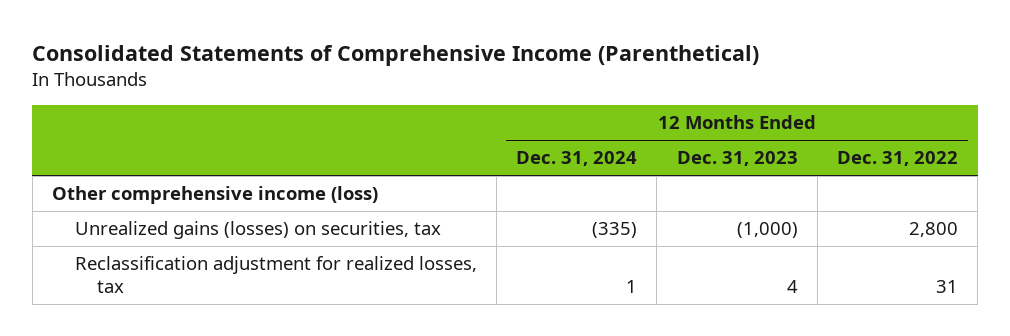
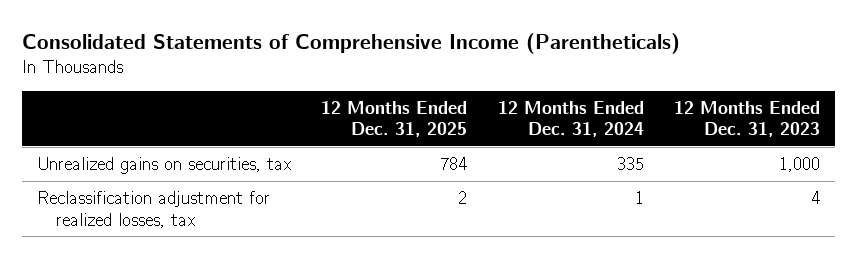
- Consolidated Statements of Comprehensive Income (Parenthetical)
+ Consolidated Statements of Comprehensive Income (Parentheticals)
- | 12 Months Ended Dec. 31, 2024 | 12 Months Ended Dec. 31, 2023 | 12 Months Ended Dec. 31, 2022
+ | 12 Months Ended Dec. 31, 2025 | 12 Months Ended Dec. 31, 2024 | 12 Months Ended Dec. 31, 2023
- Other comprehensive income (loss)
- Unrealized gains (losses) on securities, tax | (335) | (1,000) | 2,800
+ Unrealized gains on securities, tax | 784 | 335 | 1,000

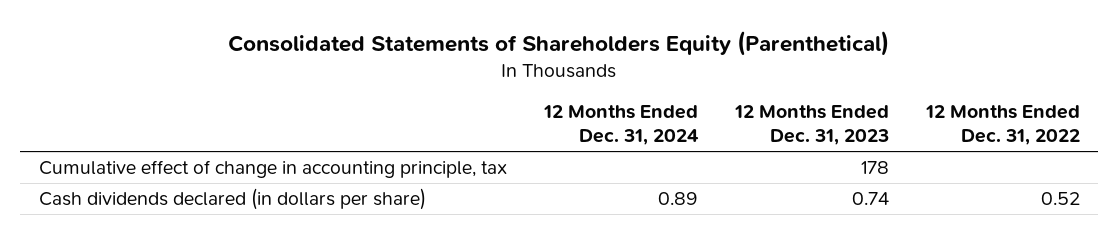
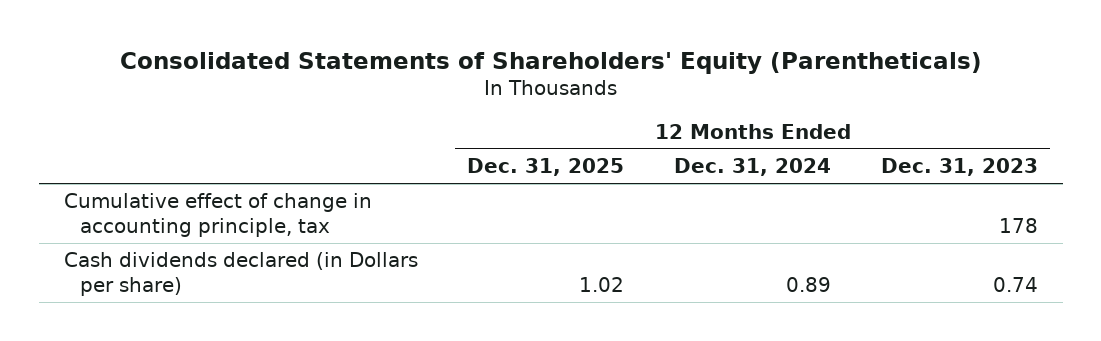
- Consolidated Statements of Shareholders Equity (Parenthetical)
+ Consolidated Statements of Shareholders' Equity (Parentheticals)
- | 12 Months Ended Dec. 31, 2024 | 12 Months Ended Dec. 31, 2023 | 12 Months Ended Dec. 31, 2022
+ | 12 Months Ended Dec. 31, 2025 | 12 Months Ended Dec. 31, 2024 | 12 Months Ended Dec. 31, 2023
- Cash dividends declared (in dollars per share) | 0.89 | 0.74 | 0.52
+ Cash dividends declared (in Dollars per share) | 1.02 | 0.89 | 0.74

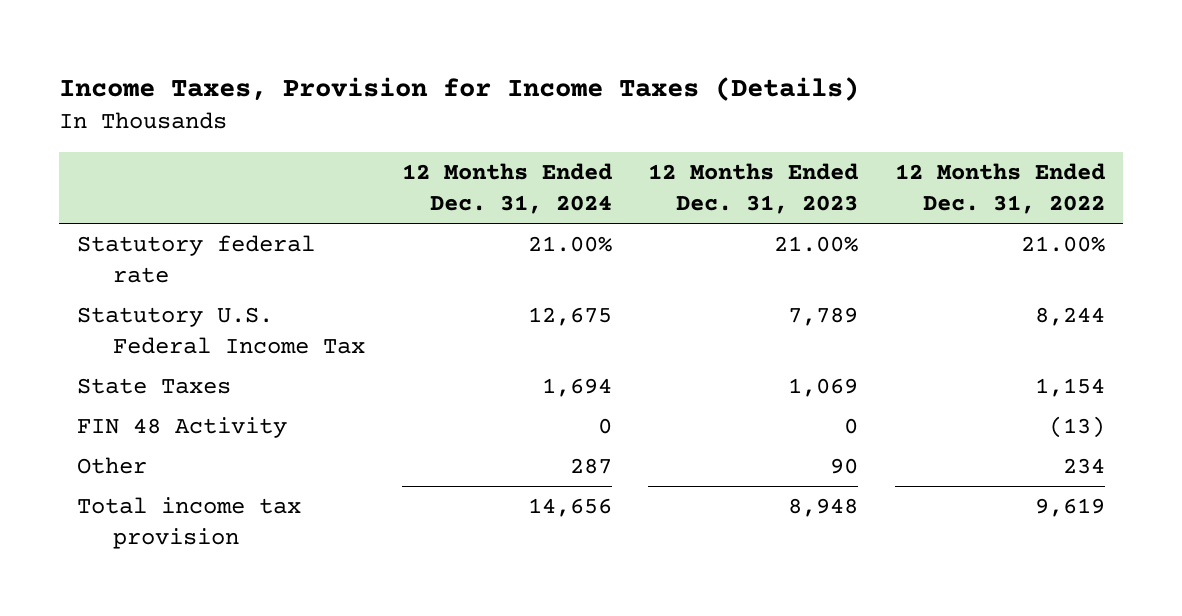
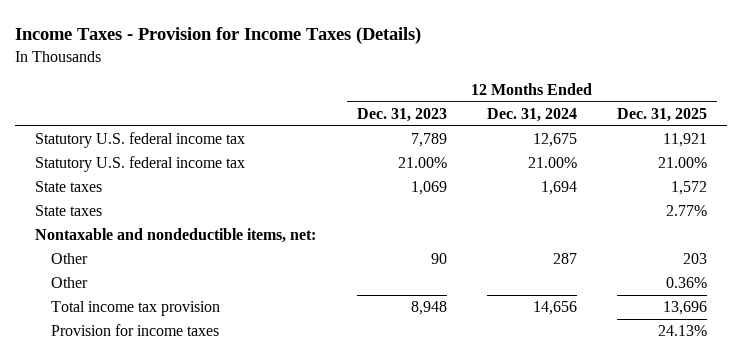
- Income Taxes, Provision for Income Taxes (Details)
+ Income Taxes - Provision for Income Taxes (Details)
- | 12 Months Ended Dec. 31, 2024 | 12 Months Ended Dec. 31, 2023 | 12 Months Ended Dec. 31, 2022
+ | 12 Months Ended Dec. 31, 2023 | 12 Months Ended Dec. 31, 2024 | 12 Months Ended Dec. 31, 2025
- Statutory federal rate | 21.00% | 21.00% | 21.00%
- Statutory U.S. Federal Income Tax | 12,675 | 7,789 | 8,244
- State Taxes | 1,694 | 1,069 | 1,154
- FIN 48 Activity | 0 | 0 | (13)
+ Statutory U.S. federal income tax | 7,789 | 12,675 | 11,921
+ Statutory U.S. federal income tax | 21.00% | 21.00% | 21.00%
+ State taxes | 1,069 | 1,694 | 1,572
+ State taxes | | | 2.77%
+ Nontaxable and nondeductible items, net:
+ Other | | | 0.36%
+ Provision for income taxes | | | 24.13%

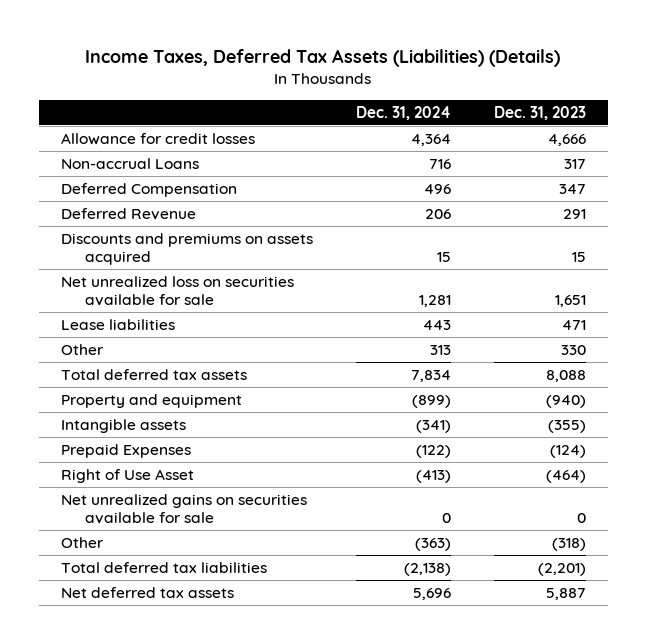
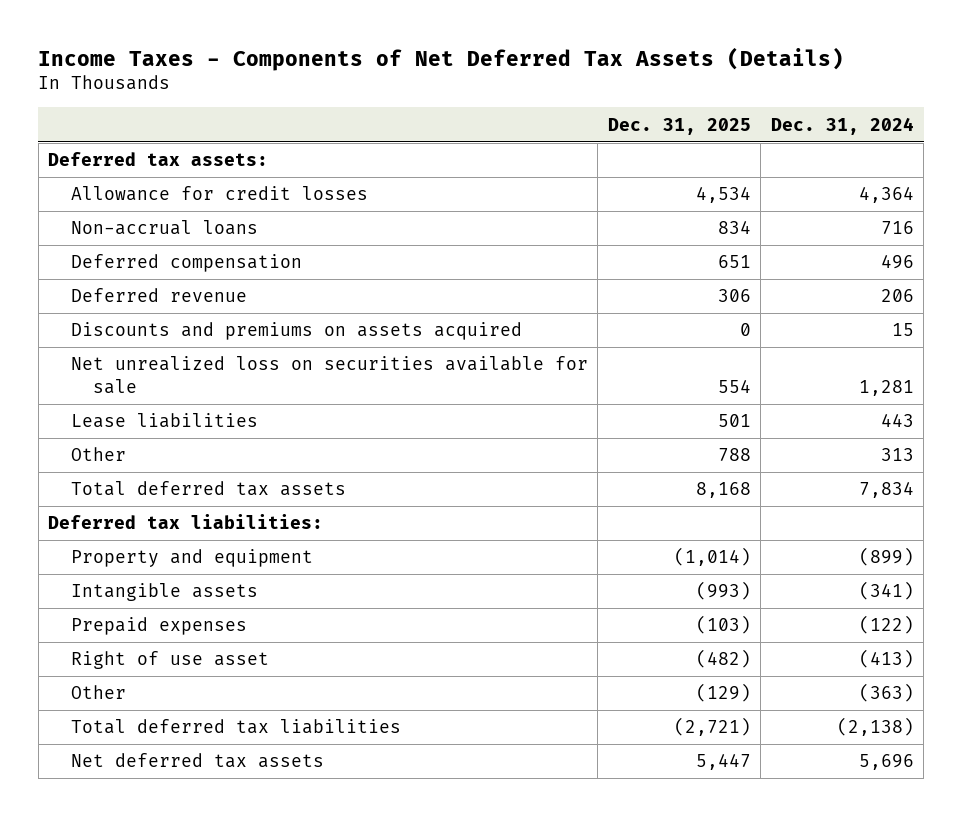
- Income Taxes, Deferred Tax Assets (Liabilities) (Details)
+ Income Taxes - Components of Net Deferred Tax Assets (Details)
- | Dec. 31, 2024 | Dec. 31, 2023
+ | Dec. 31, 2025 | Dec. 31, 2024
+ Deferred tax assets:
- Non-accrual Loans | 716 | 317
- Deferred Compensation | 496 | 347
- Deferred Revenue | 206 | 291
+ Non-accrual loans | 834 | 716
+ Deferred compensation | 651 | 496
+ Deferred revenue | 306 | 206
+ Deferred tax liabilities:
- Prepaid Expenses | (122) | (124)
- Right of Use Asset | (413) | (464)
- Net unrealized gains on securities available for sale | 0 | 0
+ Prepaid expenses | (103) | (122)
+ Right of use asset | (482) | (413)

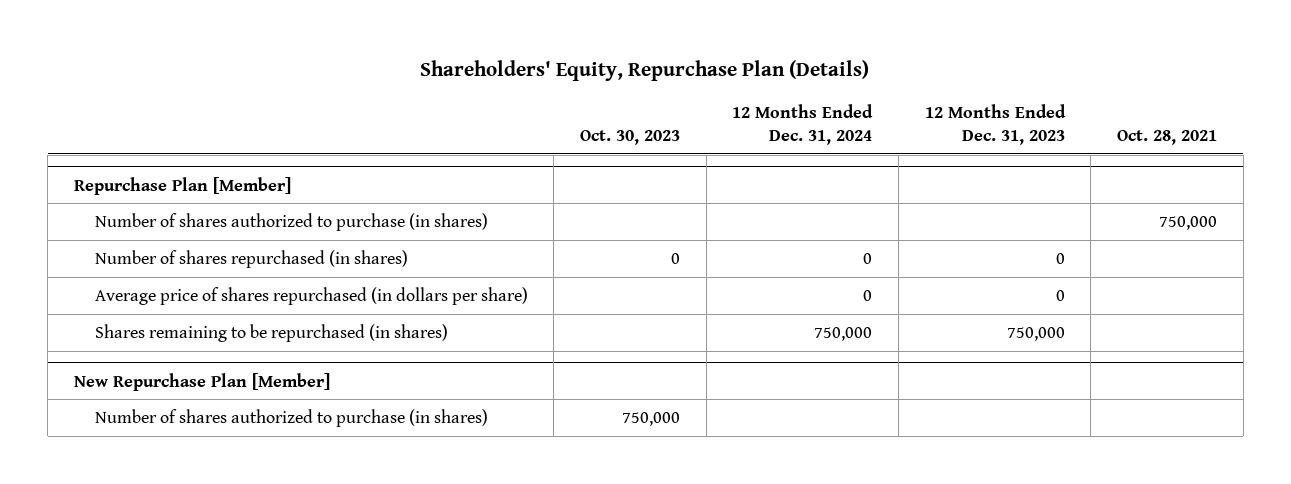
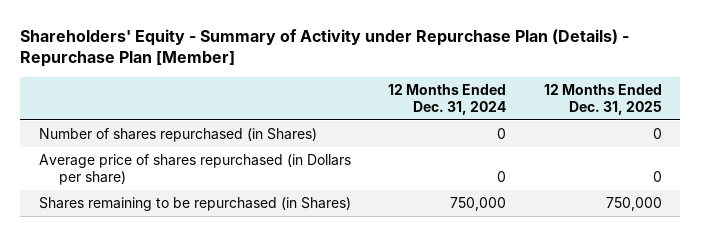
- Shareholders' Equity, Repurchase Plan (Details)
+ Shareholders' Equity - Summary of Activity under Repurchase Plan (Details) - Repurchase Plan [Member]
- | Oct. 30, 2023 | 12 Months Ended Dec. 31, 2024 | 12 Months Ended Dec. 31, 2023 | Oct. 28, 2021
+ | 12 Months Ended Dec. 31, 2024 | 12 Months Ended Dec. 31, 2025
- Repurchase Plan [Member]
- Number of shares authorized to purchase (in shares) | | | | 750,000
- Number of shares repurchased (in shares) | 0 | 0 | 0 |
- Average price of shares repurchased (in dollars per share) | | 0 | 0 |
- Shares remaining to be repurchased (in shares) | | 750,000 | 750,000 |
- New Repurchase Plan [Member]
- Number of shares authorized to purchase (in shares) | 750,000 | | |
+ Number of shares repurchased (in Shares) | 0 | 0
+ Average price of shares repurchased (in Dollars per share) | 0 | 0
+ Shares remaining to be repurchased (in Shares) | 750,000 | 750,000

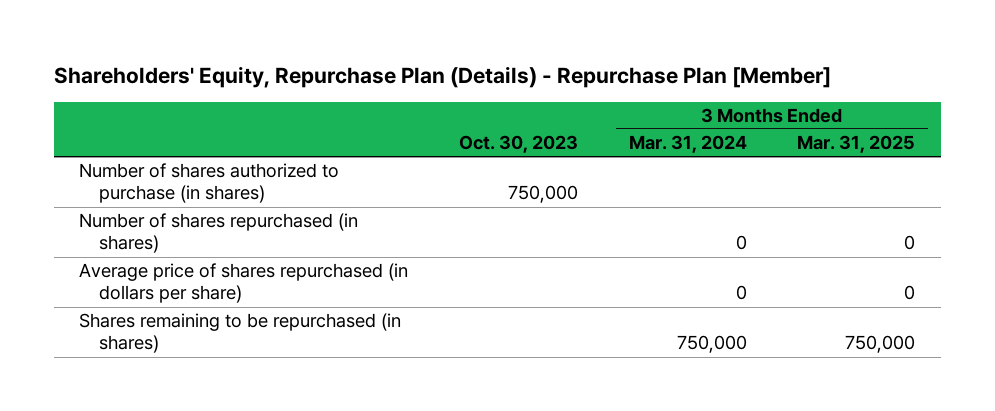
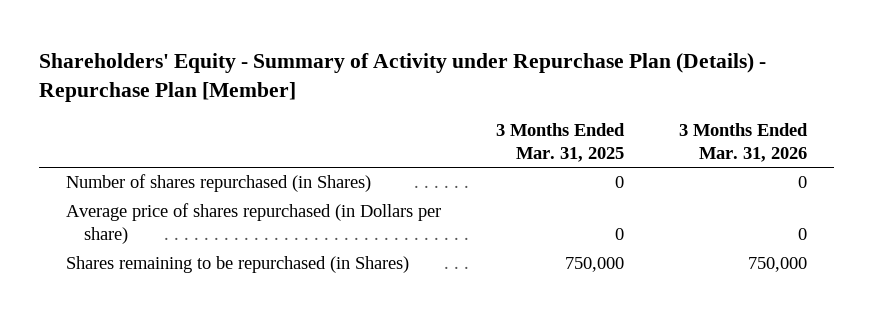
- Shareholders' Equity, Repurchase Plan (Details) - Repurchase Plan [Member]
+ Shareholders' Equity - Summary of Activity under Repurchase Plan (Details) - Repurchase Plan [Member]
- | Oct. 30, 2023 | 3 Months Ended Mar. 31, 2024 | 3 Months Ended Mar. 31, 2025
+ | 3 Months Ended Mar. 31, 2025 | 3 Months Ended Mar. 31, 2026
- Number of shares authorized to purchase (in shares) | 750,000 | |
- Number of shares repurchased (in shares) | | 0 | 0
- Average price of shares repurchased (in dollars per share) | | 0 | 0
- Shares remaining to be repurchased (in shares) | | 750,000 | 750,000
+ Number of shares repurchased (in Shares) | 0 | 0
+ Average price of shares repurchased (in Dollars per share) | 0 | 0
+ Shares remaining to be repurchased (in Shares) | 750,000 | 750,000

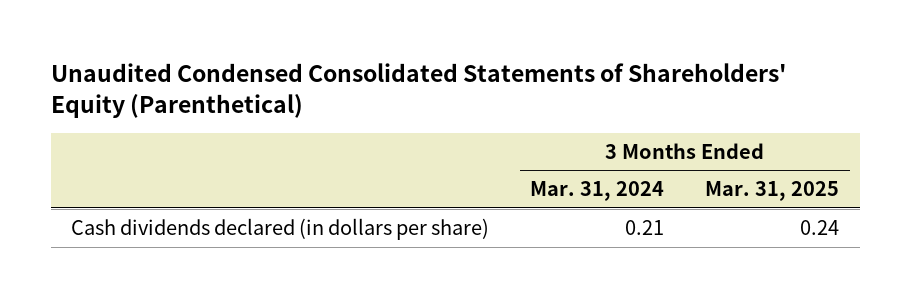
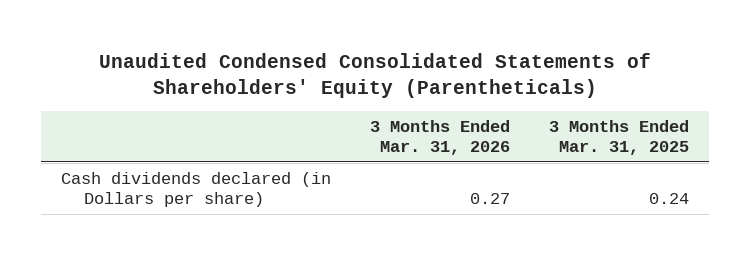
- Unaudited Condensed Consolidated Statements of Shareholders' Equity (Parenthetical)
+ Unaudited Condensed Consolidated Statements of Shareholders' Equity (Parentheticals)
- | 3 Months Ended Mar. 31, 2024 | 3 Months Ended Mar. 31, 2025
+ | 3 Months Ended Mar. 31, 2026 | 3 Months Ended Mar. 31, 2025
- Cash dividends declared (in dollars per share) | 0.21 | 0.24
+ Cash dividends declared (in Dollars per share) | 0.27 | 0.24

